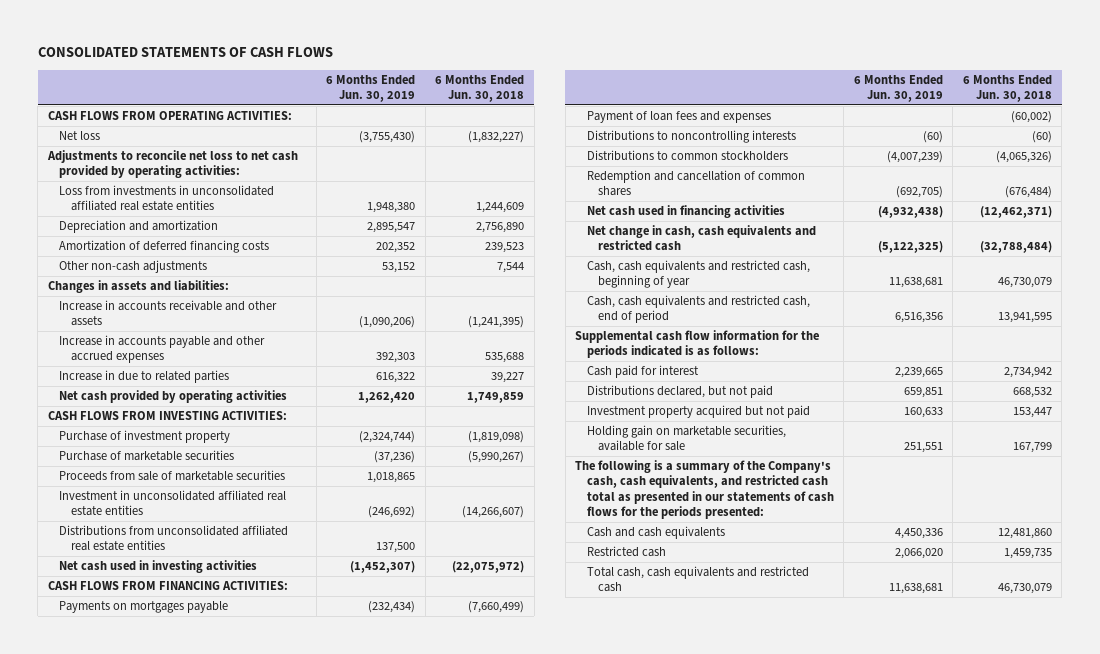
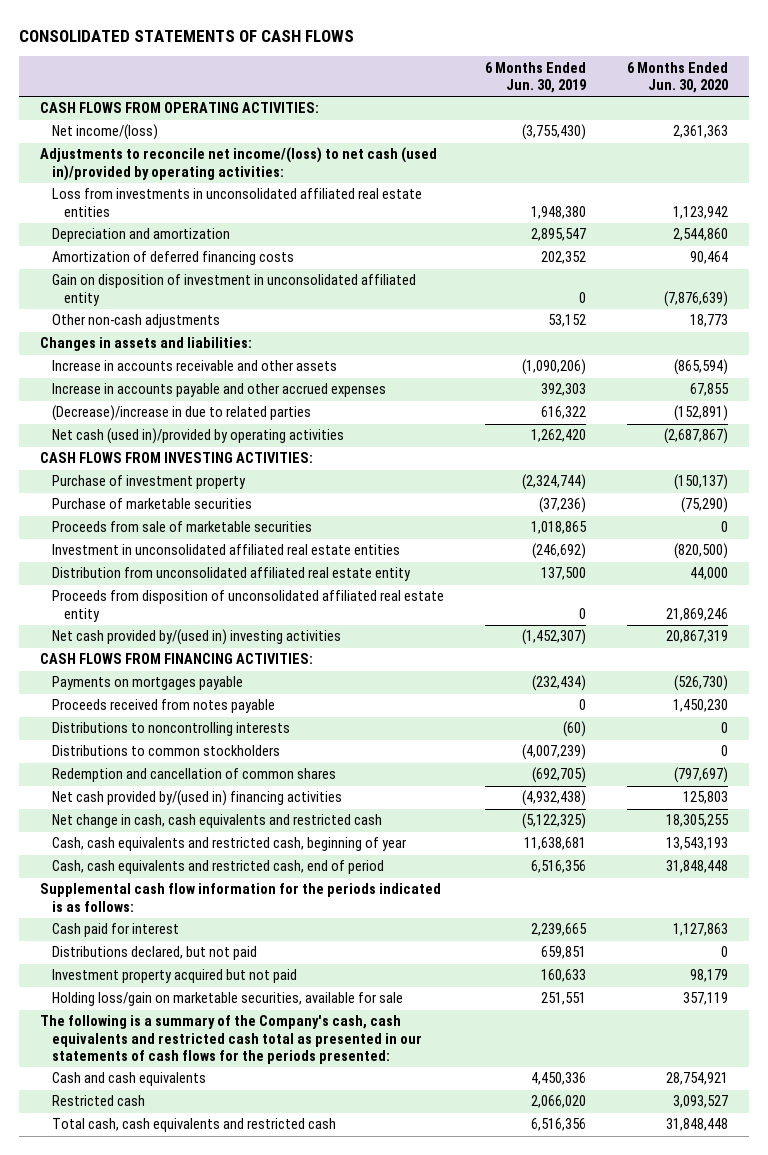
- | 6 Months Ended Jun. 30, 2019 | 6 Months Ended Jun. 30, 2018
+ | 6 Months Ended Jun. 30, 2019 | 6 Months Ended Jun. 30, 2020
- Net loss | (3,755,430) | (1,832,227)
- Adjustments to reconcile net loss to net cash provided by operating activities:
+ Net income/(loss) | (3,755,430) | 2,361,363
+ Adjustments to reconcile net income/(loss) to net cash (used in)/provided by operating activities:
+ Gain on disposition of investment in unconsolidated affiliated entity | 0 | (7,876,639)
- Increase in due to related parties | 616,322 | 39,227
- Net cash provided by operating activities | 1,262,420 | 1,749,859
+ (Decrease)/increase in due to related parties | 616,322 | (152,891)
+ Net cash (used in)/provided by operating activities | 1,262,420 | (2,687,867)
- Distributions from unconsolidated affiliated real estate entities | 137,500 |
- Net cash used in investing activities | (1,452,307) | (22,075,972)
+ Distribution from unconsolidated affiliated real estate entity | 137,500 | 44,000
+ Proceeds from disposition of unconsolidated affiliated real estate entity | 0 | 21,869,246
+ Net cash provided by/(used in) investing activities | (1,452,307) | 20,867,319
- Payment of loan fees and expenses | | (60,002)
+ Proceeds received from notes payable | 0 | 1,450,230
- Net cash used in financing activities | (4,932,438) | (12,462,371)
+ Net cash provided by/(used in) financing activities | (4,932,438) | 125,803
- Holding gain on marketable securities, available for sale | 251,551 | 167,799
- The following is a summary of the Company's cash, cash equivalents, and restricted cash total as presented in our statements of cash flows for the periods presented:
+ Holding loss/gain on marketable securities, available for sale | 251,551 | 357,119
+ The following is a summary of the Company's cash, cash equivalents and restricted cash total as presented in our statements of cash flows for the periods presented:
- Total cash, cash equivalents and restricted cash | 11,638,681 | 46,730,079
+ Total cash, cash equivalents and restricted cash | 6,516,356 | 31,848,448

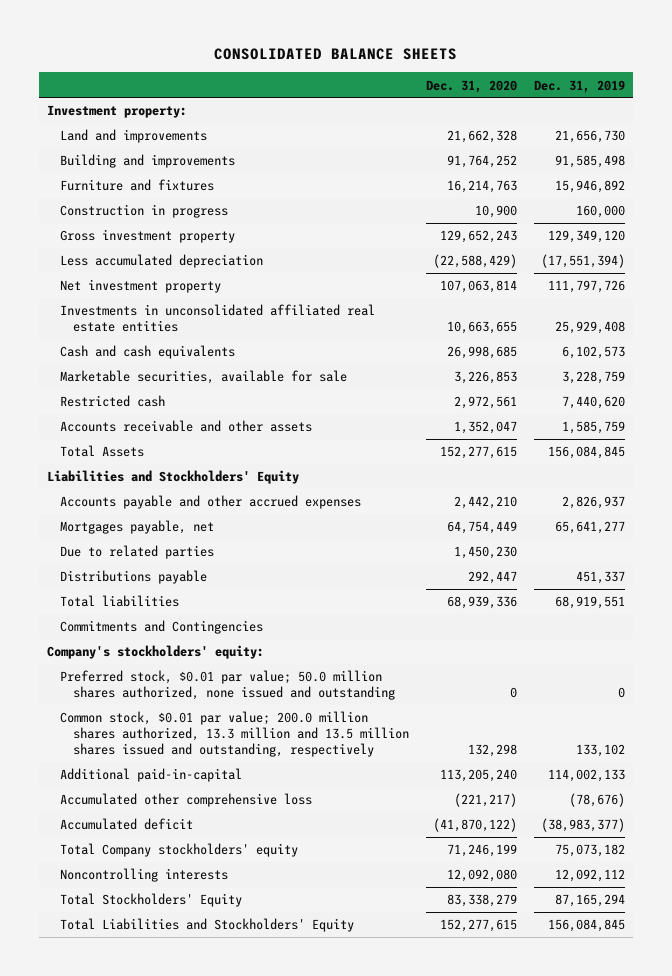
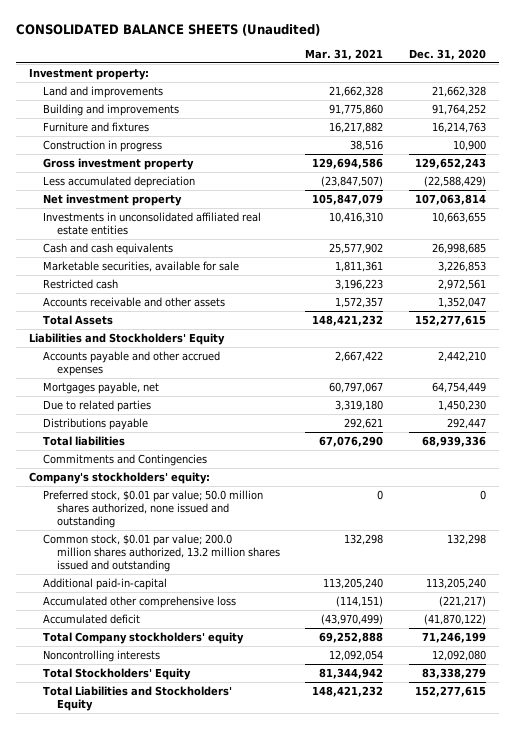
- CONSOLIDATED BALANCE SHEETS
+ CONSOLIDATED BALANCE SHEETS (Unaudited)
- | Dec. 31, 2020 | Dec. 31, 2019
+ | Mar. 31, 2021 | Dec. 31, 2020
- Common stock, $0.01 par value; 200.0 million shares authorized, 13.3 million and 13.5 million shares issued and outstanding, respectively | 132,298 | 133,102
+ Common stock, $0.01 par value; 200.0 million shares authorized, 13.2 million shares issued and outstanding | 132,298 | 132,298

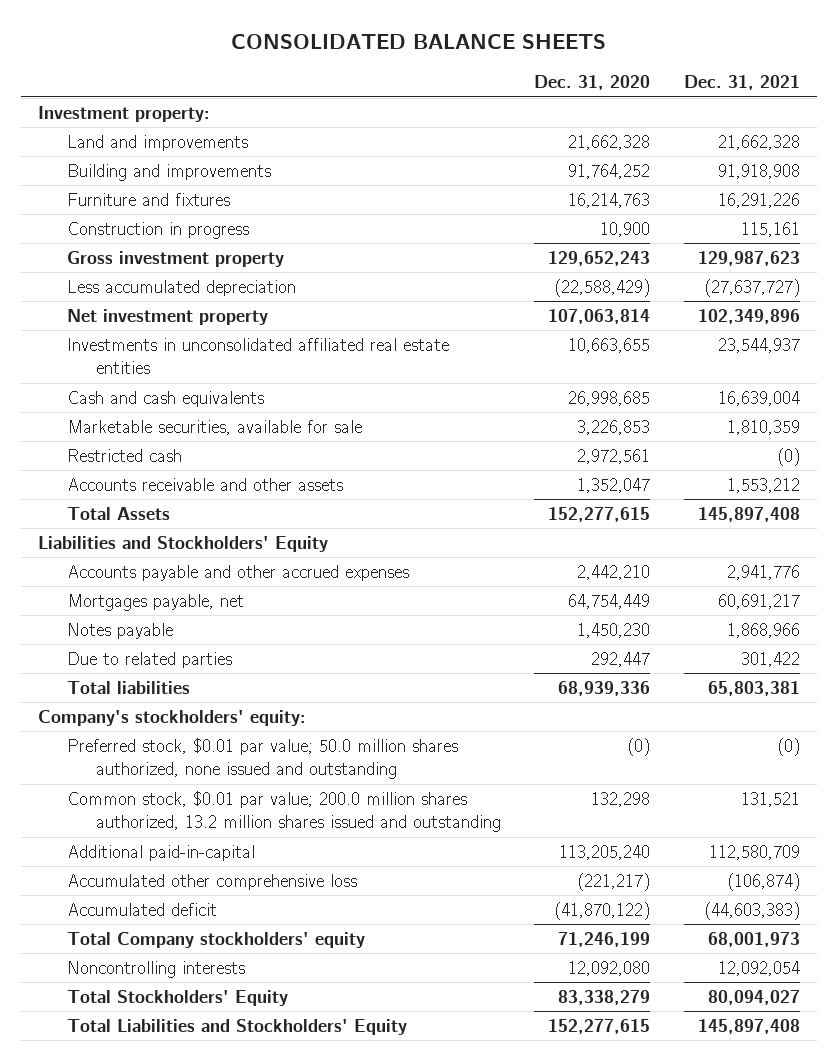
- CONSOLIDATED BALANCE SHEETS (Unaudited)
+ CONSOLIDATED BALANCE SHEETS
- | Mar. 31, 2021 | Dec. 31, 2020
+ | Dec. 31, 2020 | Dec. 31, 2021
- Due to related parties | 3,319,180 | 1,450,230
- Distributions payable | 292,621 | 292,447
+ Notes payable | 1,450,230 | 1,868,966
+ Due to related parties | 292,447 | 301,422
- Commitments and Contingencies
- Preferred stock, $0.01 par value; 50.0 million shares authorized, none issued and outstanding | 0 | 0
+ Preferred stock, $0.01 par value; 50.0 million shares authorized, none issued and outstanding | (0) | (0)

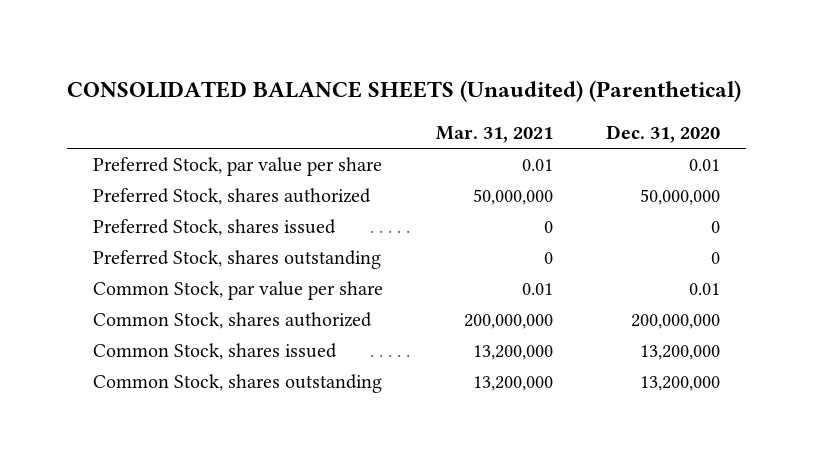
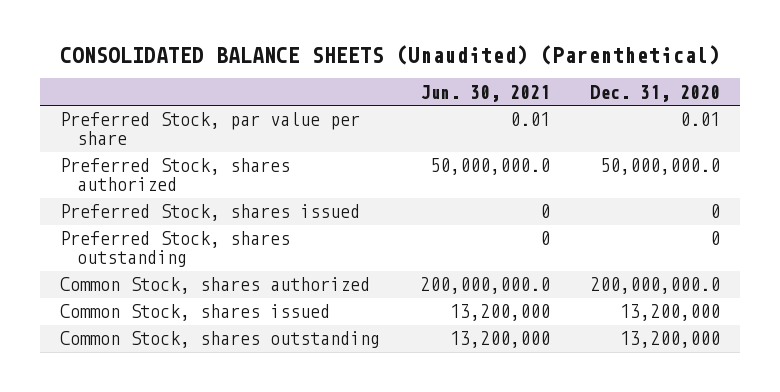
- | Mar. 31, 2021 | Dec. 31, 2020
+ | Jun. 30, 2021 | Dec. 31, 2020
- Preferred Stock, shares authorized | 50,000,000 | 50,000,000
+ Preferred Stock, shares authorized | 50,000,000.0 | 50,000,000.0
- Common Stock, par value per share | 0.01 | 0.01
- Common Stock, shares authorized | 200,000,000 | 200,000,000
+ Common Stock, shares authorized | 200,000,000.0 | 200,000,000.0

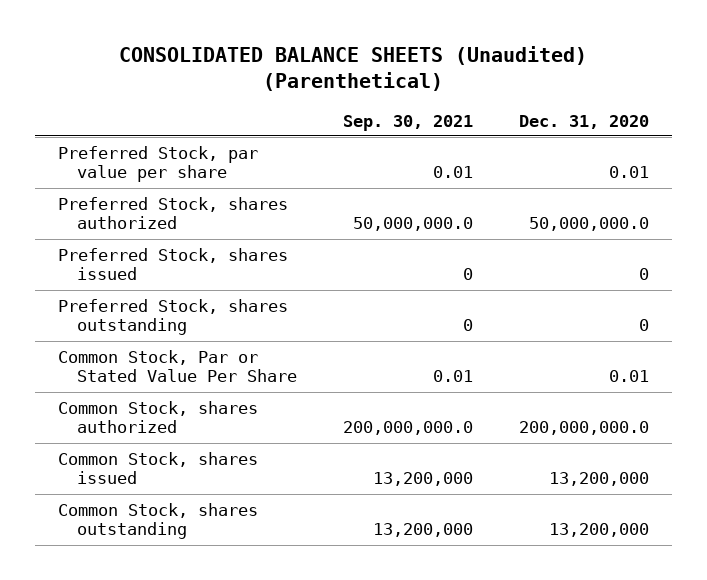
- | Jun. 30, 2021 | Dec. 31, 2020
+ | Sep. 30, 2021 | Dec. 31, 2020
+ Common Stock, Par or Stated Value Per Share | 0.01 | 0.01

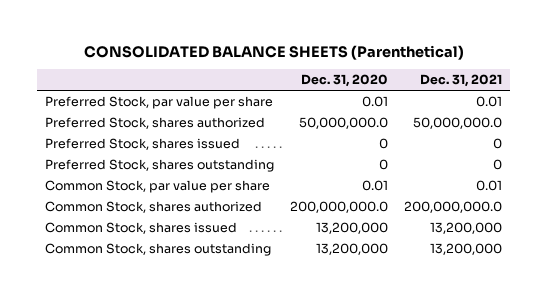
- CONSOLIDATED BALANCE SHEETS (Unaudited) (Parenthetical)
+ CONSOLIDATED BALANCE SHEETS (Parenthetical)
- | Sep. 30, 2021 | Dec. 31, 2020
+ | Dec. 31, 2020 | Dec. 31, 2021
- Common Stock, Par or Stated Value Per Share | 0.01 | 0.01
+ Common Stock, par value per share | 0.01 | 0.01

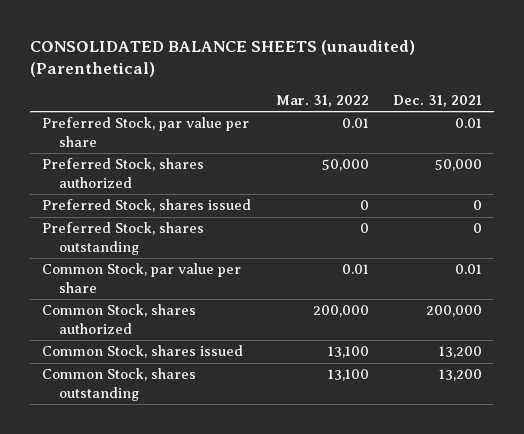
- CONSOLIDATED BALANCE SHEETS (Parenthetical)
+ CONSOLIDATED BALANCE SHEETS (unaudited) (Parenthetical)
- | Dec. 31, 2020 | Dec. 31, 2021
+ | Mar. 31, 2022 | Dec. 31, 2021
- Preferred Stock, shares authorized | 50,000,000.0 | 50,000,000.0
+ Preferred Stock, shares authorized | 50,000 | 50,000
- Common Stock, shares authorized | 200,000,000.0 | 200,000,000.0
- Common Stock, shares issued | 13,200,000 | 13,200,000
- Common Stock, shares outstanding | 13,200,000 | 13,200,000
+ Common Stock, shares authorized | 200,000 | 200,000
+ Common Stock, shares issued | 13,100 | 13,200
+ Common Stock, shares outstanding | 13,100 | 13,200

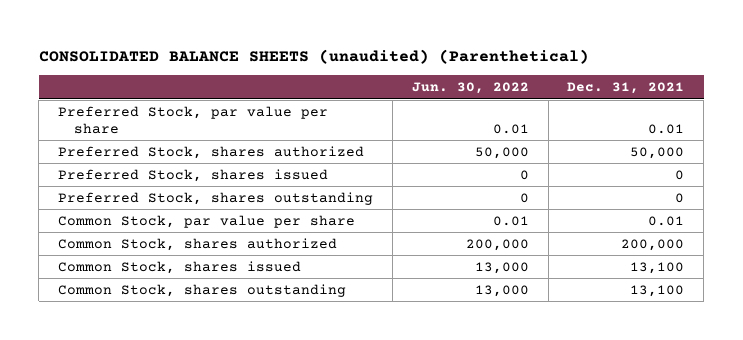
- | Mar. 31, 2022 | Dec. 31, 2021
+ | Jun. 30, 2022 | Dec. 31, 2021
- Common Stock, shares issued | 13,100 | 13,200
- Common Stock, shares outstanding | 13,100 | 13,200
+ Common Stock, shares issued | 13,000 | 13,100
+ Common Stock, shares outstanding | 13,000 | 13,100

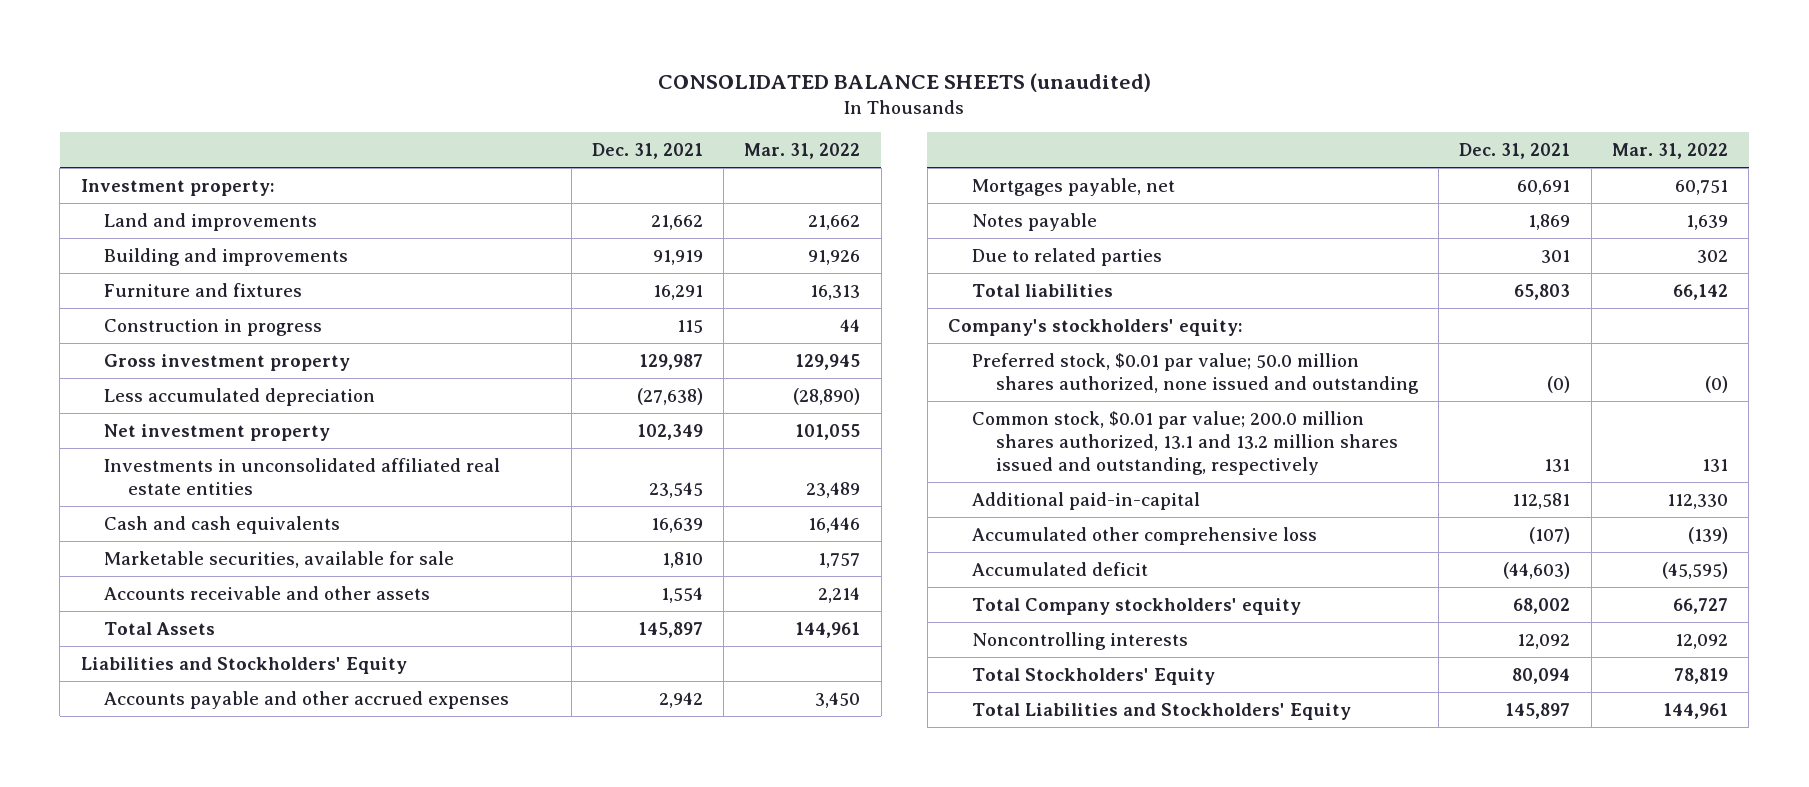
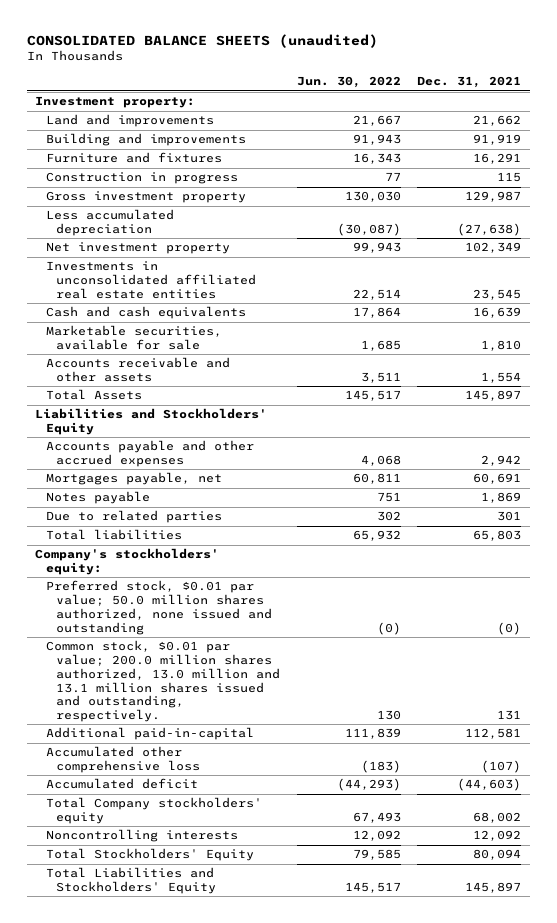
- | Dec. 31, 2021 | Mar. 31, 2022
+ | Jun. 30, 2022 | Dec. 31, 2021
- Common stock, $0.01 par value; 200.0 million shares authorized, 13.1 and 13.2 million shares issued and outstanding, respectively | 131 | 131
+ Common stock, $0.01 par value; 200.0 million shares authorized, 13.0 million and 13.1 million shares issued and outstanding, respectively. | 130 | 131

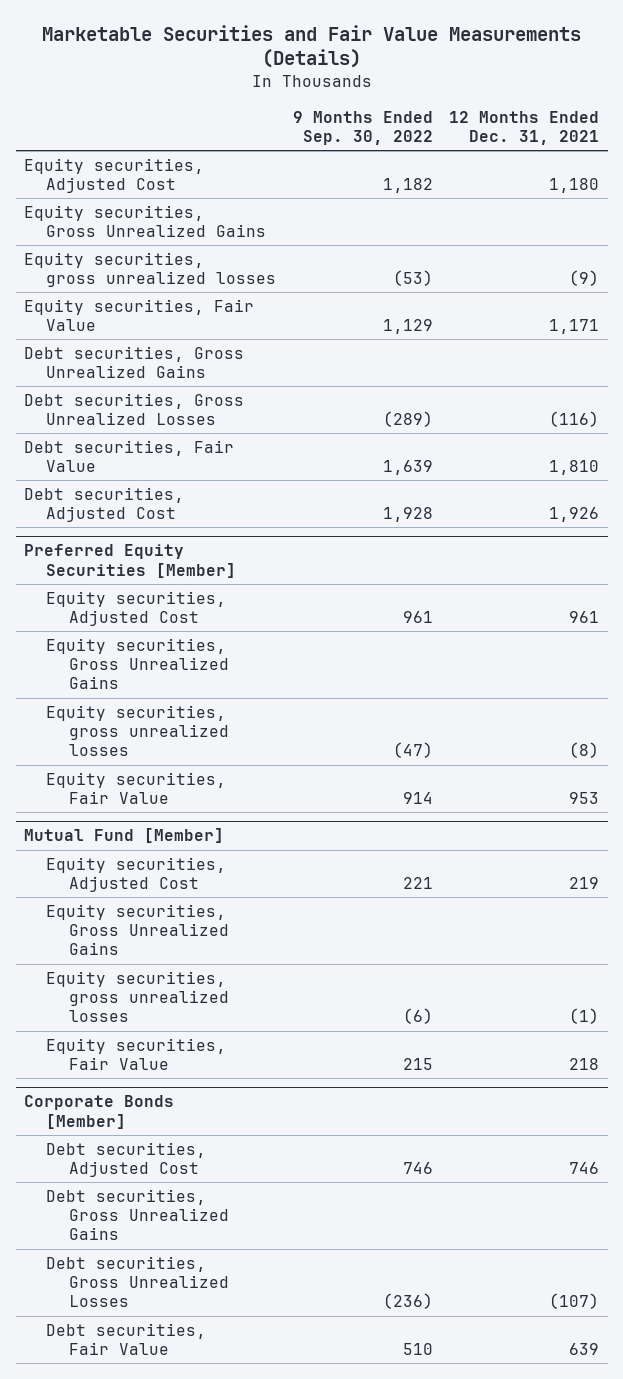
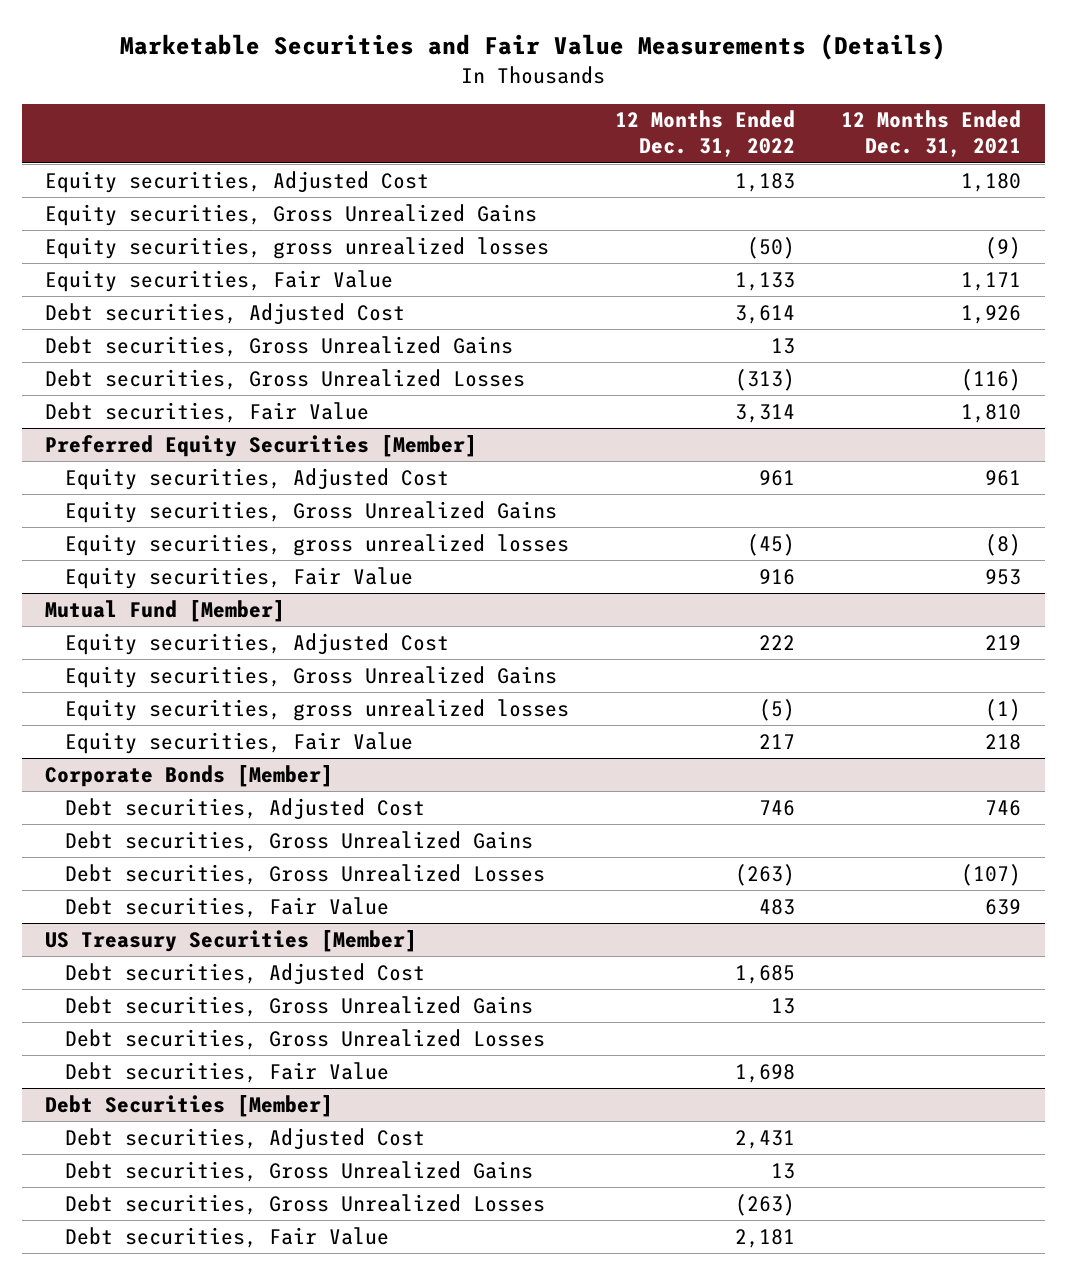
- | 9 Months Ended Sep. 30, 2022 | 12 Months Ended Dec. 31, 2021
+ | 12 Months Ended Dec. 31, 2022 | 12 Months Ended Dec. 31, 2021
moved up: Debt securities, Adjusted Cost | 3,614 | 1,926
+ US Treasury Securities [Member]
+ Debt securities, Adjusted Cost | 1,685 |
+ Debt securities, Gross Unrealized Gains | 13 |
+ Debt securities, Gross Unrealized Losses
+ Debt securities, Fair Value | 1,698 |
+ Debt Securities [Member]
+ Debt securities, Adjusted Cost | 2,431 |
+ Debt securities, Gross Unrealized Gains | 13 |
+ Debt securities, Gross Unrealized Losses | (263) |
+ Debt securities, Fair Value | 2,181 |

